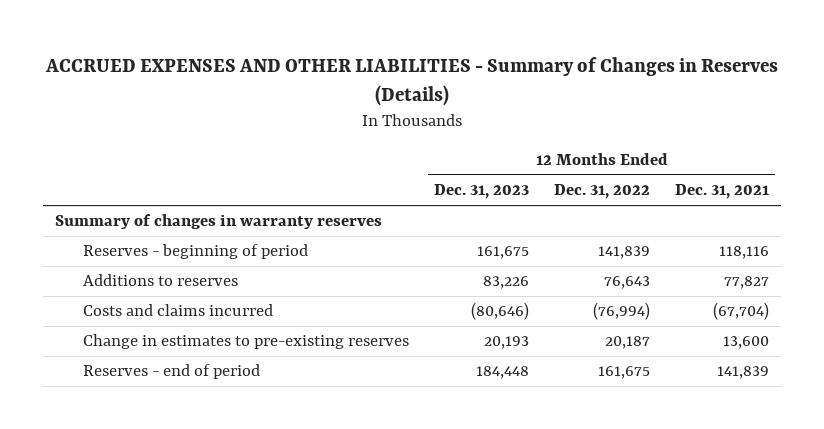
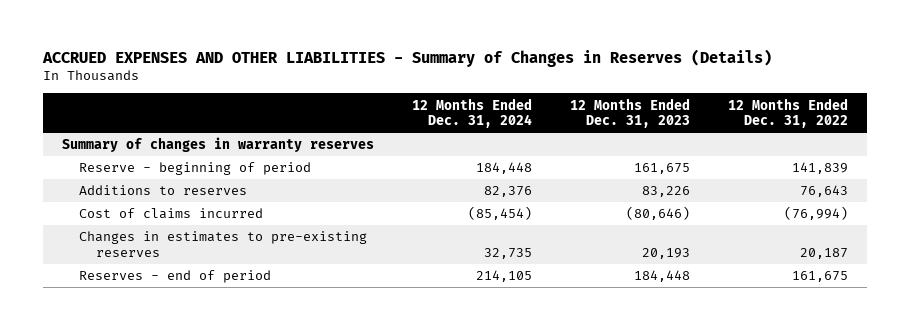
- | 12 Months Ended Dec. 31, 2023 | 12 Months Ended Dec. 31, 2022 | 12 Months Ended Dec. 31, 2021
+ | 12 Months Ended Dec. 31, 2024 | 12 Months Ended Dec. 31, 2023 | 12 Months Ended Dec. 31, 2022
- Reserves - beginning of period | 161,675 | 141,839 | 118,116
+ Reserve - beginning of period | 184,448 | 161,675 | 141,839
- Costs and claims incurred | (80,646) | (76,994) | (67,704)
- Change in estimates to pre-existing reserves | 20,193 | 20,187 | 13,600
+ Cost of claims incurred | (85,454) | (80,646) | (76,994)
+ Changes in estimates to pre-existing reserves | 32,735 | 20,193 | 20,187

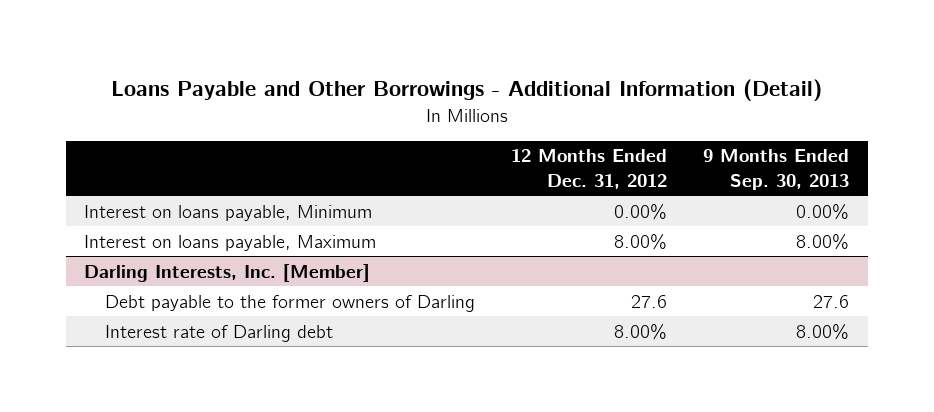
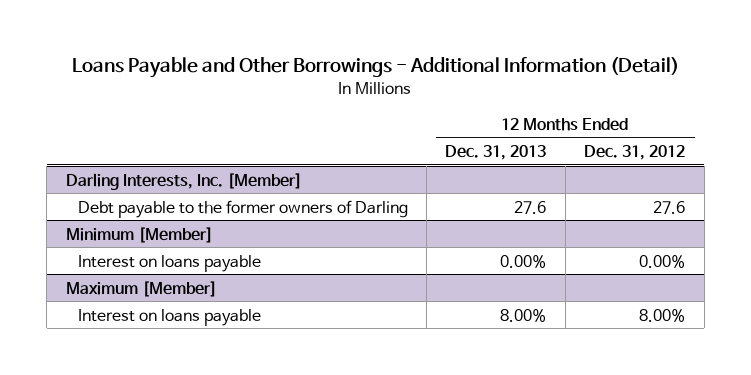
- | 12 Months Ended Dec. 31, 2012 | 9 Months Ended Sep. 30, 2013
+ | 12 Months Ended Dec. 31, 2013 | 12 Months Ended Dec. 31, 2012
- Interest on loans payable, Minimum | 0.00% | 0.00%
- Interest on loans payable, Maximum | 8.00% | 8.00%
@ Darling Interests, Inc. [Member]
- Interest rate of Darling debt | 8.00% | 8.00%
+ Minimum [Member]
+ Interest on loans payable | 0.00% | 0.00%
+ Maximum [Member]
+ Interest on loans payable | 8.00% | 8.00%

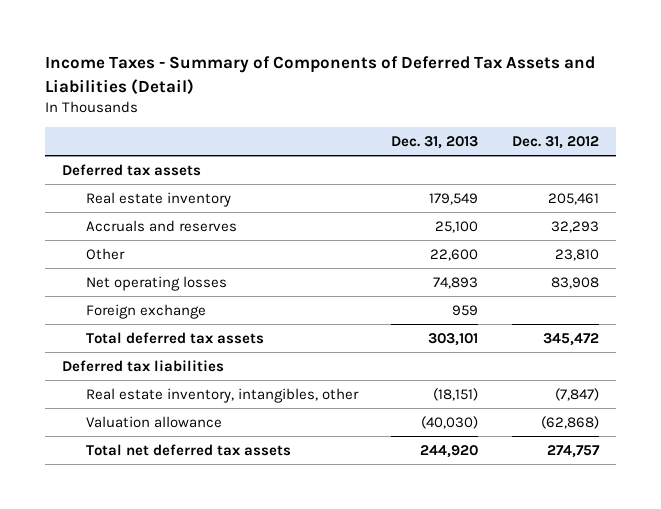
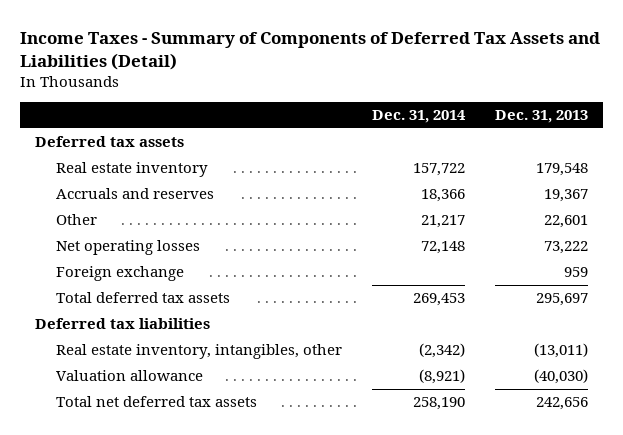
- | Dec. 31, 2013 | Dec. 31, 2012
+ | Dec. 31, 2014 | Dec. 31, 2013
- Real estate inventory | 179,549 | 205,461
- Accruals and reserves | 25,100 | 32,293
- Other | 22,600 | 23,810
- Net operating losses | 74,893 | 83,908
+ Real estate inventory | 157,722 | 179,548
+ Accruals and reserves | 18,366 | 19,367
+ Other | 21,217 | 22,601
+ Net operating losses | 72,148 | 73,222
- Total deferred tax assets | 303,101 | 345,472
+ Total deferred tax assets | 269,453 | 295,697
- Real estate inventory, intangibles, other | (18,151) | (7,847)
+ Real estate inventory, intangibles, other | (2,342) | (13,011)
- Total net deferred tax assets | 244,920 | 274,757
+ Total net deferred tax assets | 258,190 | 242,656

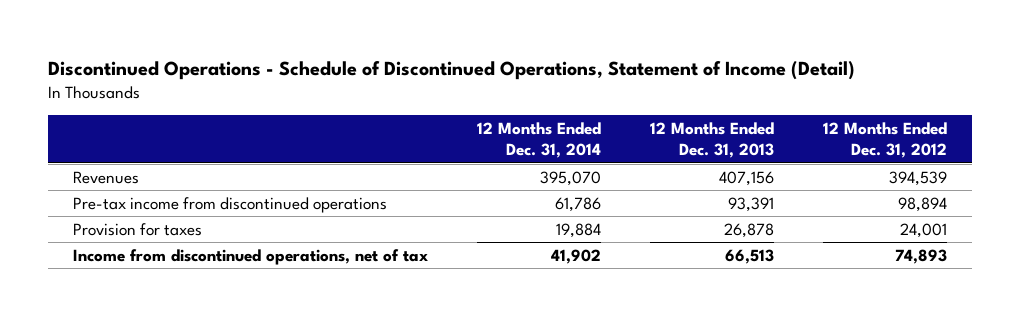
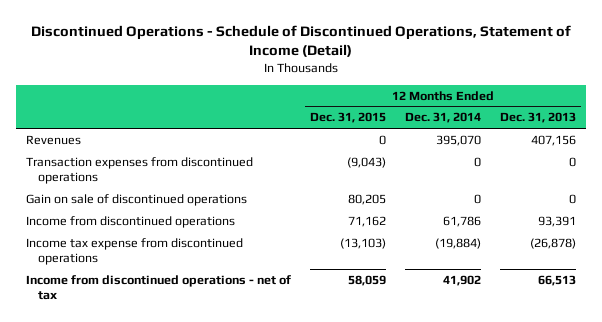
- | 12 Months Ended Dec. 31, 2014 | 12 Months Ended Dec. 31, 2013 | 12 Months Ended Dec. 31, 2012
+ | 12 Months Ended Dec. 31, 2015 | 12 Months Ended Dec. 31, 2014 | 12 Months Ended Dec. 31, 2013
- Pre-tax income from discontinued operations | 61,786 | 93,391 | 98,894
- Provision for taxes | 19,884 | 26,878 | 24,001
- Income from discontinued operations, net of tax | 41,902 | 66,513 | 74,893
+ Transaction expenses from discontinued operations | (9,043) | 0 | 0
+ Gain on sale of discontinued operations | 80,205 | 0 | 0
+ Income from discontinued operations | 71,162 | 61,786 | 93,391
+ Income tax expense from discontinued operations | (13,103) | (19,884) | (26,878)
+ Income from discontinued operations - net of tax | 58,059 | 41,902 | 66,513

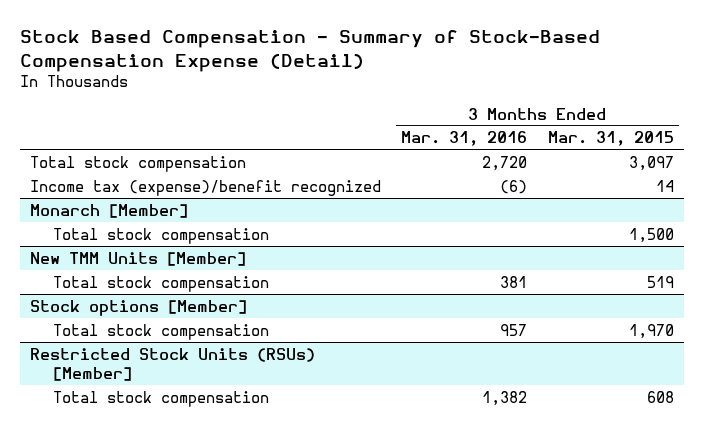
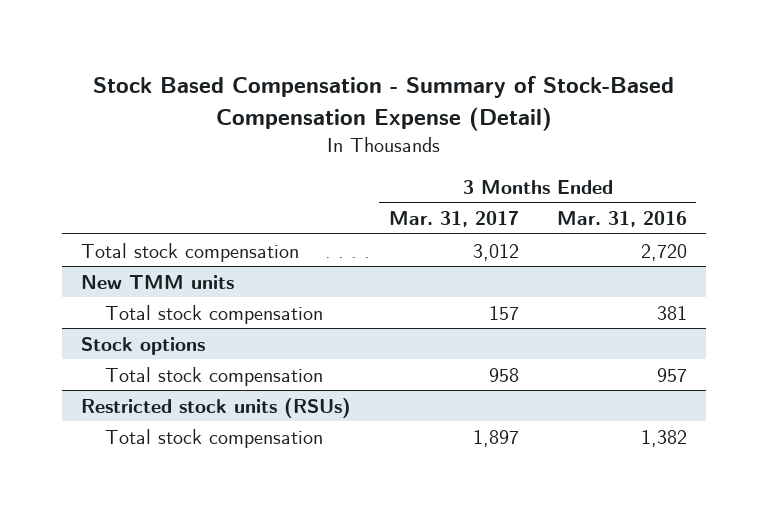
- | 3 Months Ended Mar. 31, 2016 | 3 Months Ended Mar. 31, 2015
+ | 3 Months Ended Mar. 31, 2017 | 3 Months Ended Mar. 31, 2016
- Income tax (expense)/benefit recognized | (6) | 14
- Monarch [Member]
- Total stock compensation | | 1,500
- New TMM Units [Member]
+ New TMM units
- Stock options [Member]
+ Stock options
- Restricted Stock Units (RSUs) [Member]
+ Restricted stock units (RSUs)

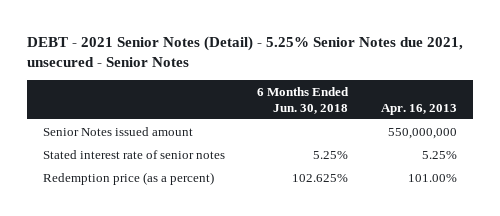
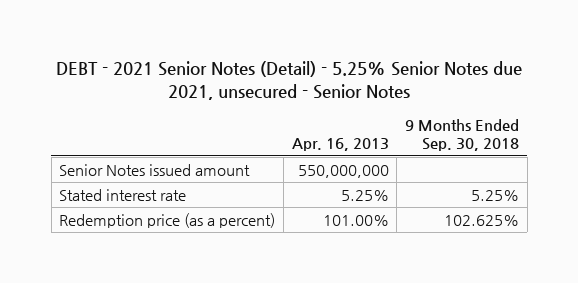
- | 6 Months Ended Jun. 30, 2018 | Apr. 16, 2013
+ | Apr. 16, 2013 | 9 Months Ended Sep. 30, 2018
- Stated interest rate of senior notes | 5.25% | 5.25%
+ Stated interest rate | 5.25% | 5.25%

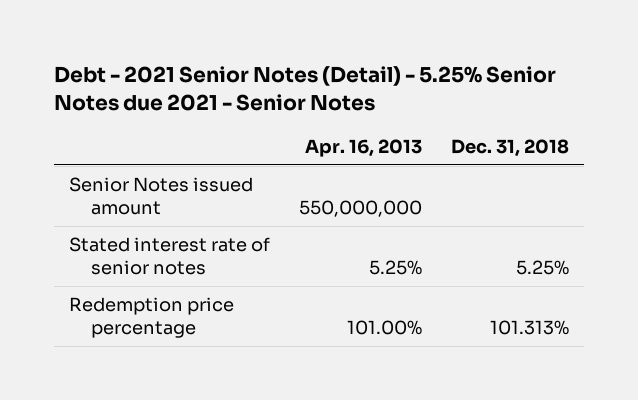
- DEBT - 2021 Senior Notes (Detail) - 5.25% Senior Notes due 2021, unsecured - Senior Notes
+ Debt - 2021 Senior Notes (Detail) - 5.25% Senior Notes due 2021 - Senior Notes
- | Apr. 16, 2013 | 9 Months Ended Sep. 30, 2018
+ | Apr. 16, 2013 | Dec. 31, 2018
- Stated interest rate | 5.25% | 5.25%
- Redemption price (as a percent) | 101.00% | 102.625%
+ Stated interest rate of senior notes | 5.25% | 5.25%
+ Redemption price percentage | 101.00% | 101.313%

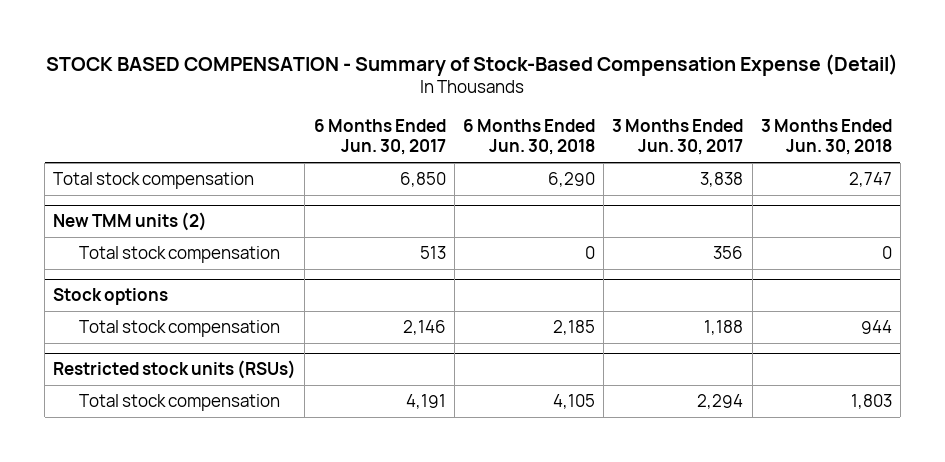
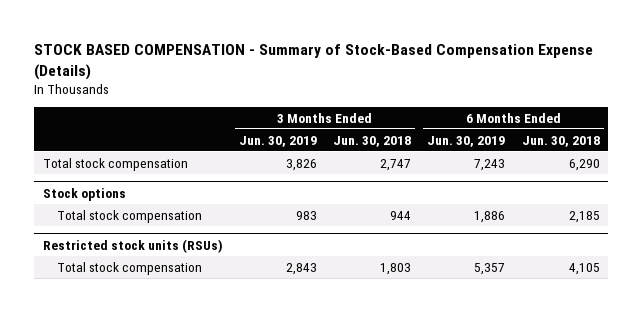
- STOCK BASED COMPENSATION - Summary of Stock-Based Compensation Expense (Detail)
+ STOCK BASED COMPENSATION - Summary of Stock-Based Compensation Expense (Details)
- | 6 Months Ended Jun. 30, 2017 | 6 Months Ended Jun. 30, 2018 | 3 Months Ended Jun. 30, 2017 | 3 Months Ended Jun. 30, 2018
+ | 3 Months Ended Jun. 30, 2019 | 3 Months Ended Jun. 30, 2018 | 6 Months Ended Jun. 30, 2019 | 6 Months Ended Jun. 30, 2018
- New TMM units (2)
- Total stock compensation | 513 | 0 | 356 | 0

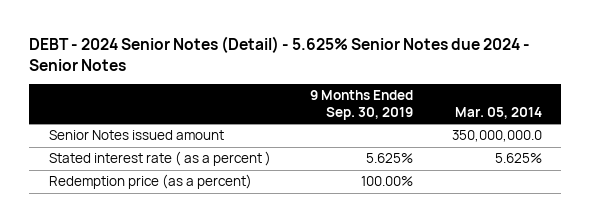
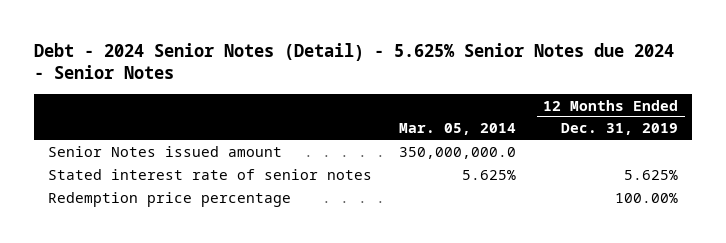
- DEBT - 2024 Senior Notes (Detail) - 5.625% Senior Notes due 2024 - Senior Notes
+ Debt - 2024 Senior Notes (Detail) - 5.625% Senior Notes due 2024 - Senior Notes
- | 9 Months Ended Sep. 30, 2019 | Mar. 05, 2014
+ | Mar. 05, 2014 | 12 Months Ended Dec. 31, 2019
- Stated interest rate ( as a percent ) | 5.625% | 5.625%
- Redemption price (as a percent) | 100.00% |
+ Stated interest rate of senior notes | 5.625% | 5.625%
+ Redemption price percentage | | 100.00%

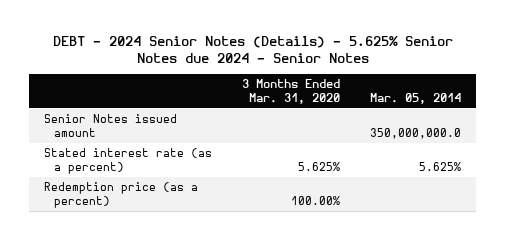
- Debt - 2024 Senior Notes (Detail) - 5.625% Senior Notes due 2024 - Senior Notes
+ DEBT - 2024 Senior Notes (Details) - 5.625% Senior Notes due 2024 - Senior Notes
- | Mar. 05, 2014 | 12 Months Ended Dec. 31, 2019
+ | 3 Months Ended Mar. 31, 2020 | Mar. 05, 2014
- Stated interest rate of senior notes | 5.625% | 5.625%
- Redemption price percentage | | 100.00%
+ Stated interest rate (as a percent) | 5.625% | 5.625%
+ Redemption price (as a percent) | 100.00% |

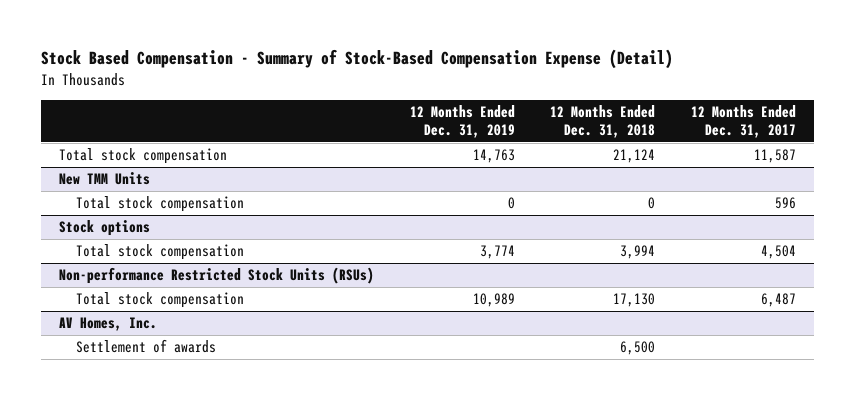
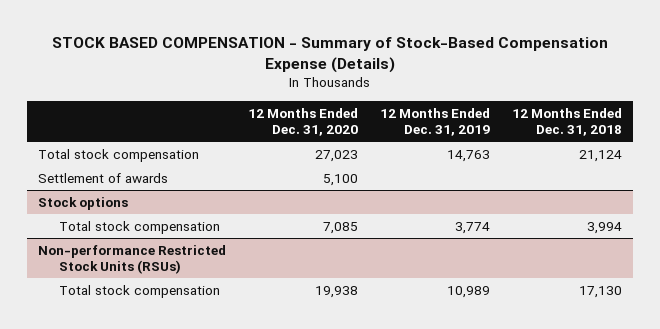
- Stock Based Compensation - Summary of Stock-Based Compensation Expense (Detail)
+ STOCK BASED COMPENSATION - Summary of Stock-Based Compensation Expense (Details)
- | 12 Months Ended Dec. 31, 2019 | 12 Months Ended Dec. 31, 2018 | 12 Months Ended Dec. 31, 2017
+ | 12 Months Ended Dec. 31, 2020 | 12 Months Ended Dec. 31, 2019 | 12 Months Ended Dec. 31, 2018
- New TMM Units
- Total stock compensation | 0 | 0 | 596
+ Settlement of awards | 5,100 | |
- AV Homes, Inc.
- Settlement of awards | | 6,500 |

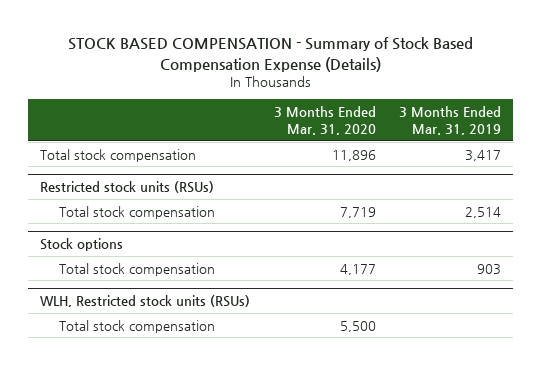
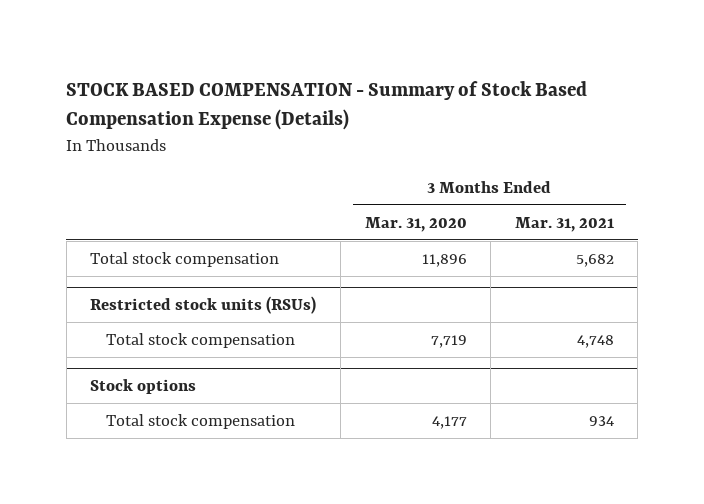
- | 3 Months Ended Mar. 31, 2020 | 3 Months Ended Mar. 31, 2019
+ | 3 Months Ended Mar. 31, 2020 | 3 Months Ended Mar. 31, 2021
- WLH, Restricted stock units (RSUs)
- Total stock compensation | 5,500 |

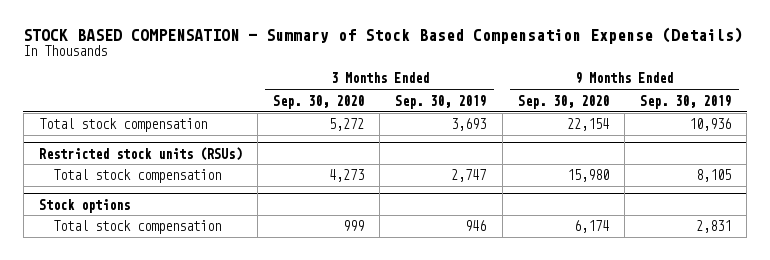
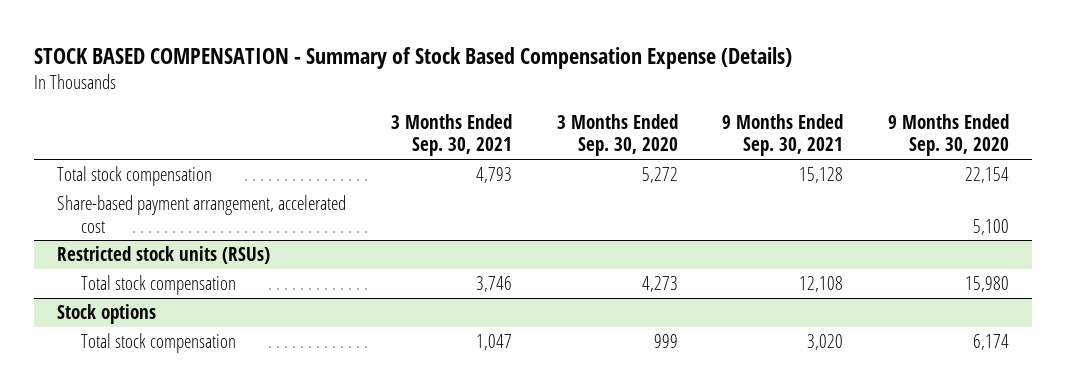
- | 3 Months Ended Sep. 30, 2020 | 3 Months Ended Sep. 30, 2019 | 9 Months Ended Sep. 30, 2020 | 9 Months Ended Sep. 30, 2019
+ | 3 Months Ended Sep. 30, 2021 | 3 Months Ended Sep. 30, 2020 | 9 Months Ended Sep. 30, 2021 | 9 Months Ended Sep. 30, 2020
+ Share-based payment arrangement, accelerated cost | | | | 5,100

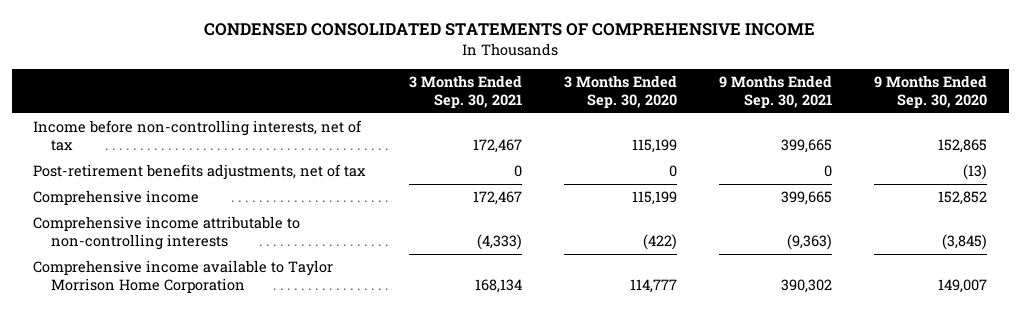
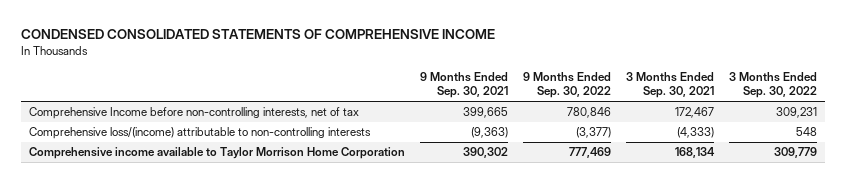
- | 3 Months Ended Sep. 30, 2021 | 3 Months Ended Sep. 30, 2020 | 9 Months Ended Sep. 30, 2021 | 9 Months Ended Sep. 30, 2020
+ | 9 Months Ended Sep. 30, 2021 | 9 Months Ended Sep. 30, 2022 | 3 Months Ended Sep. 30, 2021 | 3 Months Ended Sep. 30, 2022
- Income before non-controlling interests, net of tax | 172,467 | 115,199 | 399,665 | 152,865
- Post-retirement benefits adjustments, net of tax | 0 | 0 | 0 | (13)
- Comprehensive income | 172,467 | 115,199 | 399,665 | 152,852
- Comprehensive income attributable to non-controlling interests | (4,333) | (422) | (9,363) | (3,845)
+ Comprehensive Income before non-controlling interests, net of tax | 399,665 | 780,846 | 172,467 | 309,231
+ Comprehensive loss/(income) attributable to non-controlling interests | (9,363) | (3,377) | (4,333) | 548

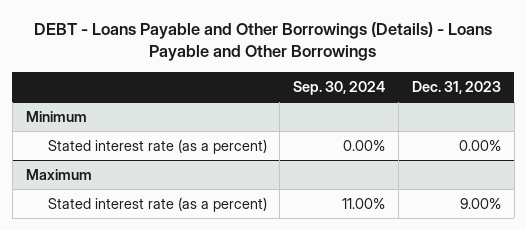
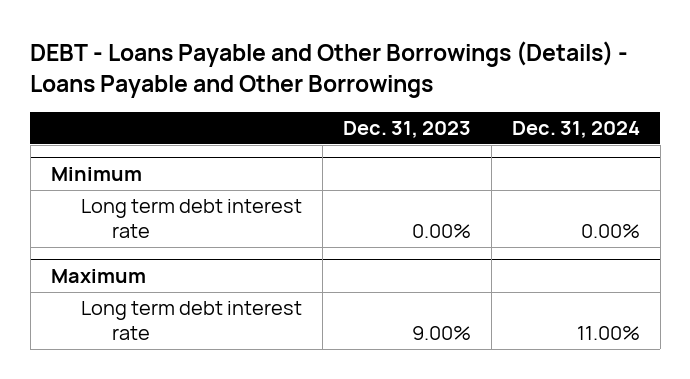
- | Sep. 30, 2024 | Dec. 31, 2023
+ | Dec. 31, 2023 | Dec. 31, 2024
@ Minimum
- Stated interest rate (as a percent) | 0.00% | 0.00%
+ Long term debt interest rate | 0.00% | 0.00%
@ Maximum
- Stated interest rate (as a percent) | 11.00% | 9.00%
+ Long term debt interest rate | 9.00% | 11.00%

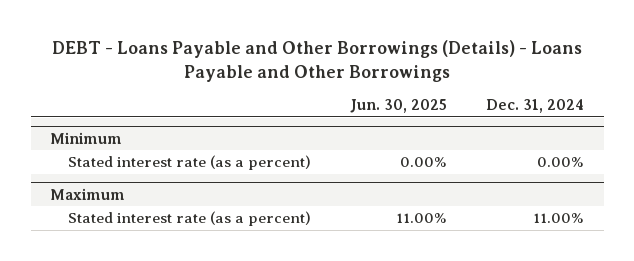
- | Dec. 31, 2023 | Dec. 31, 2024
+ | Jun. 30, 2025 | Dec. 31, 2024
@ Minimum
- Long term debt interest rate | 0.00% | 0.00%
+ Stated interest rate (as a percent) | 0.00% | 0.00%
@ Maximum
- Long term debt interest rate | 9.00% | 11.00%
+ Stated interest rate (as a percent) | 11.00% | 11.00%

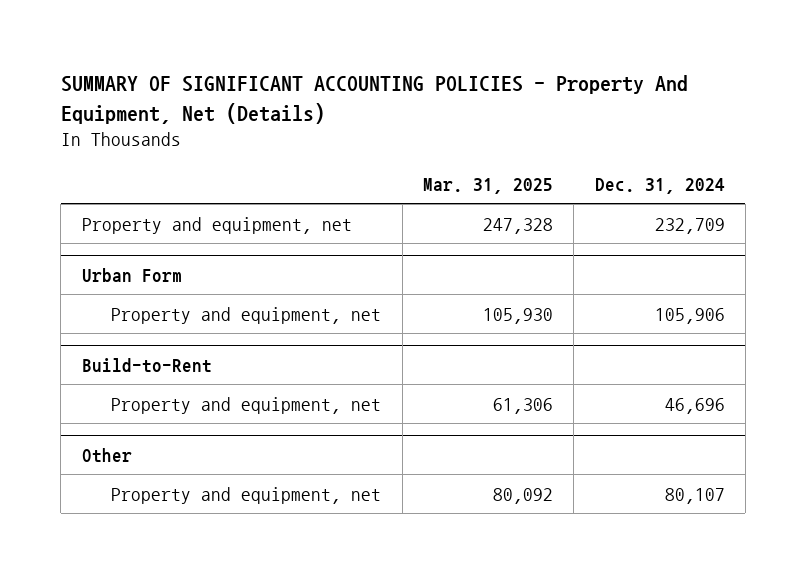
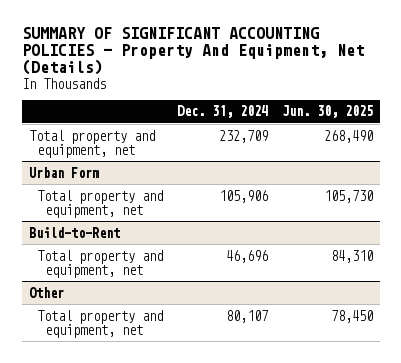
- | Mar. 31, 2025 | Dec. 31, 2024
+ | Dec. 31, 2024 | Jun. 30, 2025
- Property and equipment, net | 247,328 | 232,709
+ Total property and equipment, net | 232,709 | 268,490
@ Urban Form
- Property and equipment, net | 105,930 | 105,906
+ Total property and equipment, net | 105,906 | 105,730
@ Build-to-Rent
- Property and equipment, net | 61,306 | 46,696
+ Total property and equipment, net | 46,696 | 84,310
@ Other
- Property and equipment, net | 80,092 | 80,107
+ Total property and equipment, net | 80,107 | 78,450

